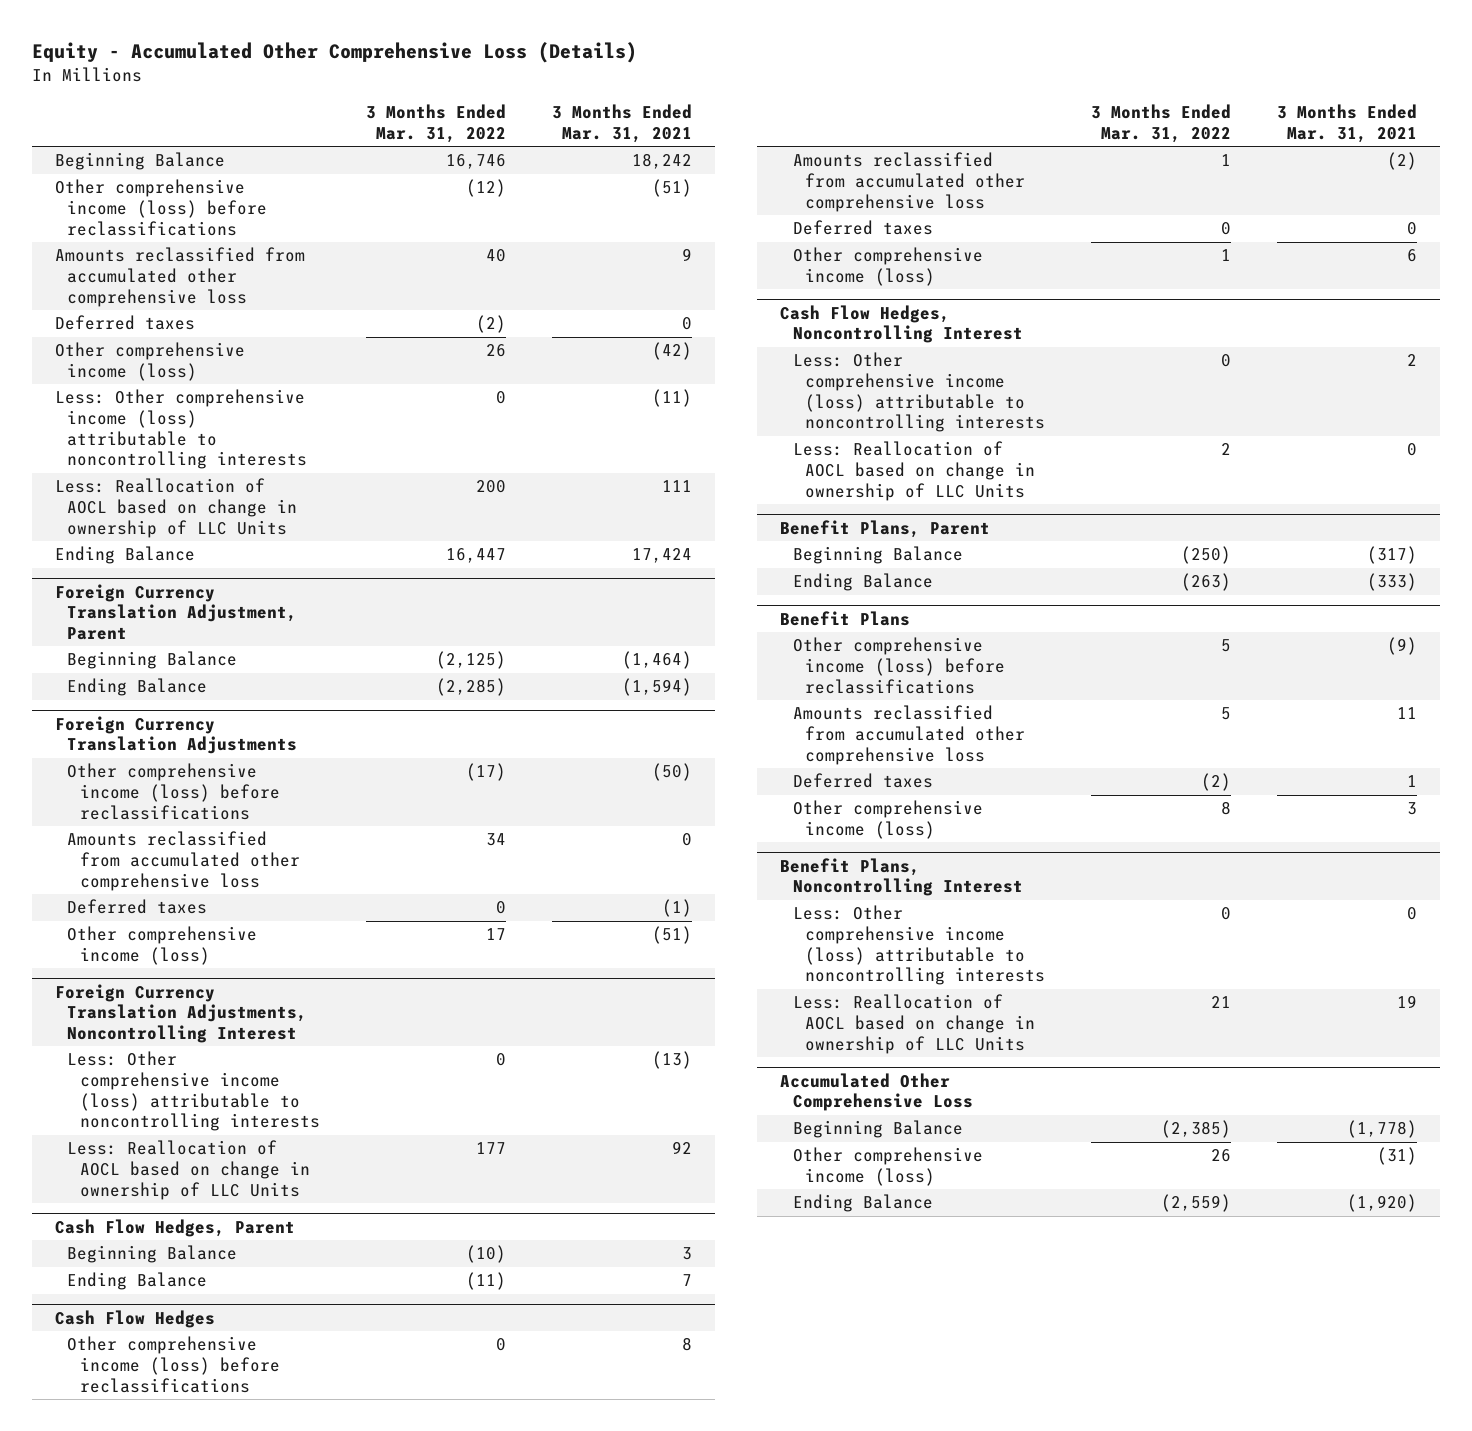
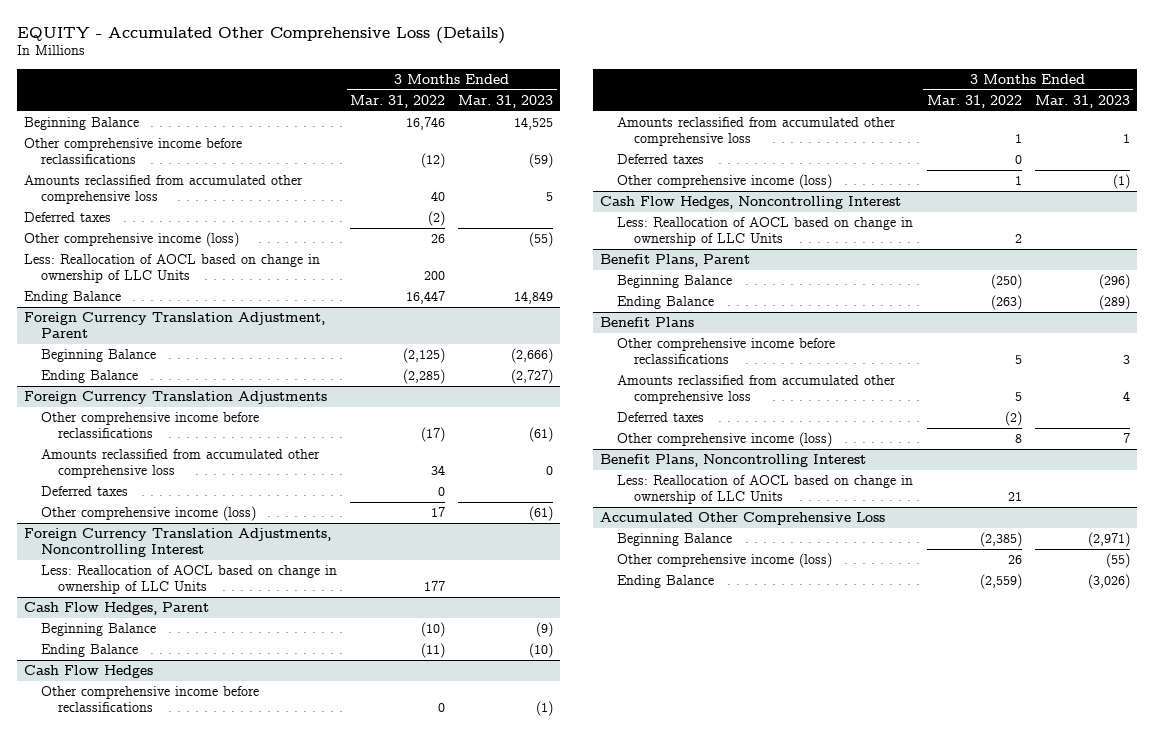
- Equity - Accumulated Other Comprehensive Loss (Details)
+ EQUITY - Accumulated Other Comprehensive Loss (Details)
- | 3 Months Ended Mar. 31, 2022 | 3 Months Ended Mar. 31, 2021
+ | 3 Months Ended Mar. 31, 2022 | 3 Months Ended Mar. 31, 2023
- Other comprehensive income (loss) before reclassifications | (12) | (51)
+ Other comprehensive income before reclassifications | (12) | (59)
- Less: Other comprehensive income (loss) attributable to noncontrolling interests | 0 | (11)
@ Foreign Currency Translation Adjustments
- Other comprehensive income (loss) before reclassifications | (17) | (50)
+ Other comprehensive income before reclassifications | (17) | (61)
@ Foreign Currency Translation Adjustments, Noncontrolling Interest
- Less: Other comprehensive income (loss) attributable to noncontrolling interests | 0 | (13)
@ Cash Flow Hedges
- Other comprehensive income (loss) before reclassifications | 0 | 8
+ Other comprehensive income before reclassifications | 0 | (1)
@ Cash Flow Hedges, Noncontrolling Interest
- Less: Other comprehensive income (loss) attributable to noncontrolling interests | 0 | 2
@ Benefit Plans
- Other comprehensive income (loss) before reclassifications | 5 | (9)
+ Other comprehensive income before reclassifications | 5 | 3
@ Benefit Plans, Noncontrolling Interest
- Less: Other comprehensive income (loss) attributable to noncontrolling interests | 0 | 0

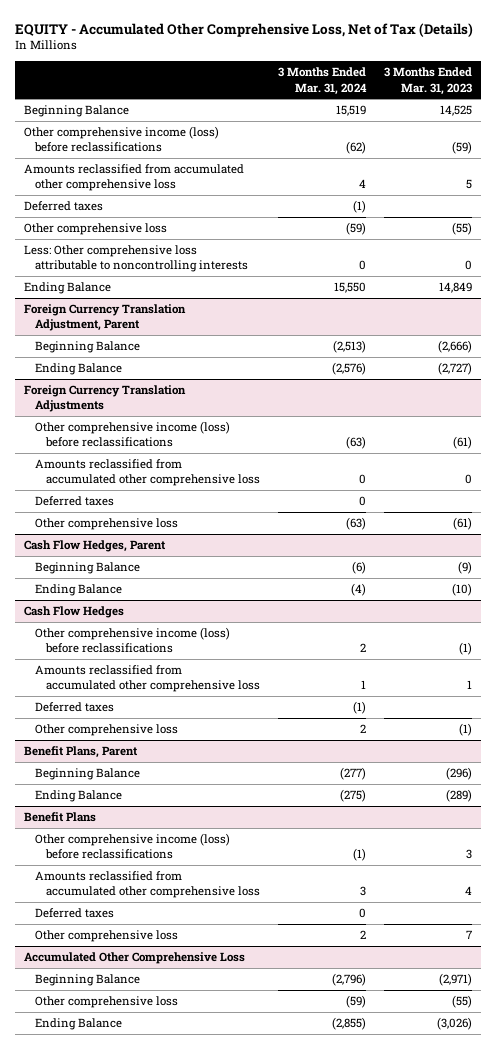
- EQUITY - Accumulated Other Comprehensive Loss (Details)
+ EQUITY - Accumulated Other Comprehensive Loss, Net of Tax (Details)
- | 3 Months Ended Mar. 31, 2022 | 3 Months Ended Mar. 31, 2023
+ | 3 Months Ended Mar. 31, 2024 | 3 Months Ended Mar. 31, 2023
- Other comprehensive income before reclassifications | (12) | (59)
+ Other comprehensive income (loss) before reclassifications | (62) | (59)
- Other comprehensive income (loss) | 26 | (55)
- Less: Reallocation of AOCL based on change in ownership of LLC Units | 200 |
+ Other comprehensive loss | (59) | (55)
+ Less: Other comprehensive loss attributable to noncontrolling interests | 0 | 0
@ Foreign Currency Translation Adjustments
- Other comprehensive income before reclassifications | (17) | (61)
+ Other comprehensive income (loss) before reclassifications | (63) | (61)
- Other comprehensive income (loss) | 17 | (61)
- Foreign Currency Translation Adjustments, Noncontrolling Interest
- Less: Reallocation of AOCL based on change in ownership of LLC Units | 177 |
@ Foreign Currency Translation Adjustments
+ Other comprehensive loss | (63) | (61)
@ Cash Flow Hedges
- Other comprehensive income before reclassifications | 0 | (1)
+ Other comprehensive income (loss) before reclassifications | 2 | (1)
- Other comprehensive income (loss) | 1 | (1)
- Cash Flow Hedges, Noncontrolling Interest
- Less: Reallocation of AOCL based on change in ownership of LLC Units | 2 |
@ Cash Flow Hedges
+ Other comprehensive loss | 2 | (1)
@ Benefit Plans
- Other comprehensive income before reclassifications | 5 | 3
+ Other comprehensive income (loss) before reclassifications | (1) | 3
- Other comprehensive income (loss) | 8 | 7
- Benefit Plans, Noncontrolling Interest
- Less: Reallocation of AOCL based on change in ownership of LLC Units | 21 |
@ Benefit Plans
+ Other comprehensive loss | 2 | 7
@ Accumulated Other Comprehensive Loss
- Other comprehensive income (loss) | 26 | (55)
+ Other comprehensive loss | (59) | (55)

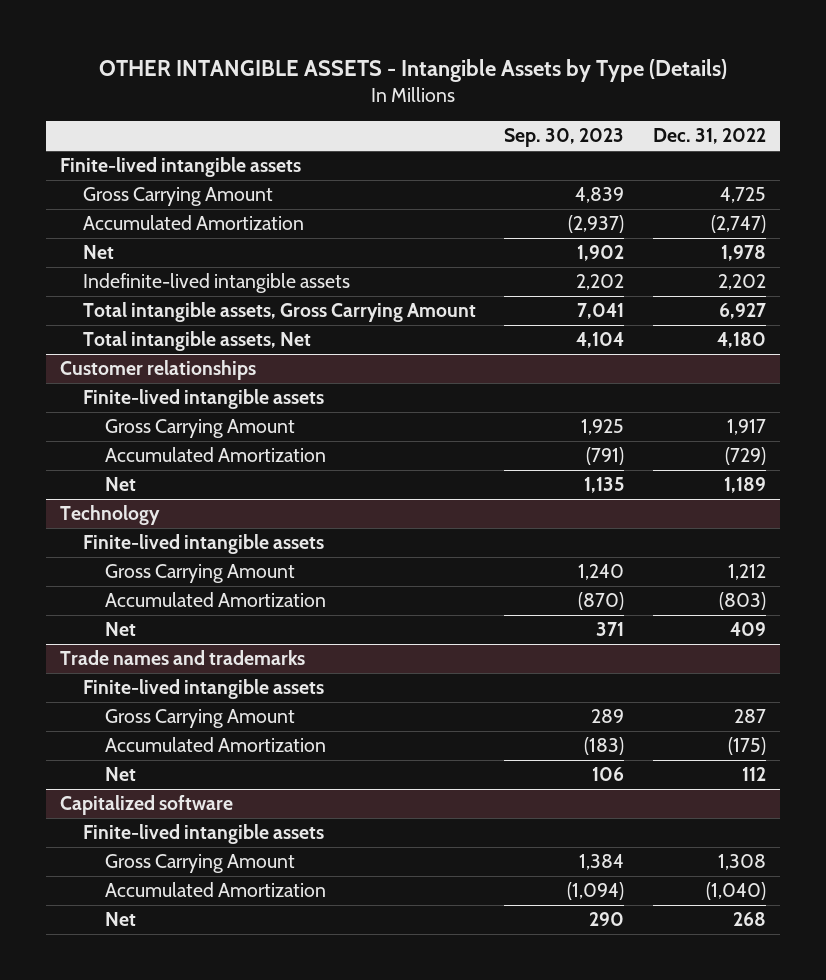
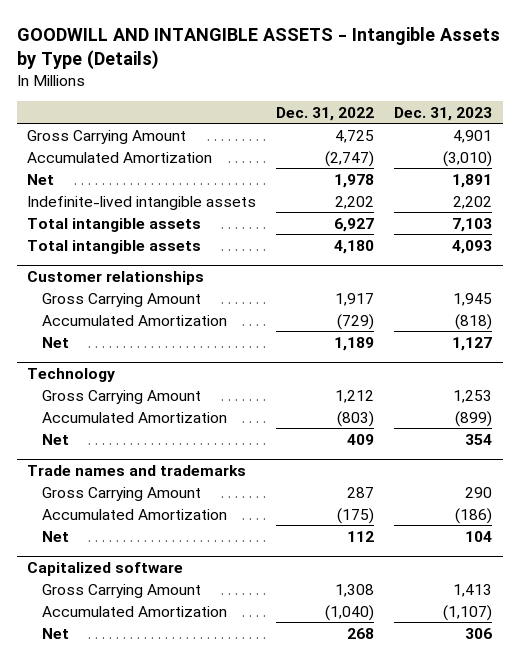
- OTHER INTANGIBLE ASSETS - Intangible Assets by Type (Details)
+ GOODWILL AND INTANGIBLE ASSETS - Intangible Assets by Type (Details)
- | Sep. 30, 2023 | Dec. 31, 2022
+ | Dec. 31, 2022 | Dec. 31, 2023
- Finite-lived intangible assets
- Total intangible assets, Gross Carrying Amount | 7,041 | 6,927
- Total intangible assets, Net | 4,104 | 4,180
+ Total intangible assets | 6,927 | 7,103
+ Total intangible assets | 4,180 | 4,093
@ Customer relationships
- Finite-lived intangible assets
@ Technology
- Finite-lived intangible assets
@ Trade names and trademarks
- Finite-lived intangible assets
@ Capitalized software
- Finite-lived intangible assets

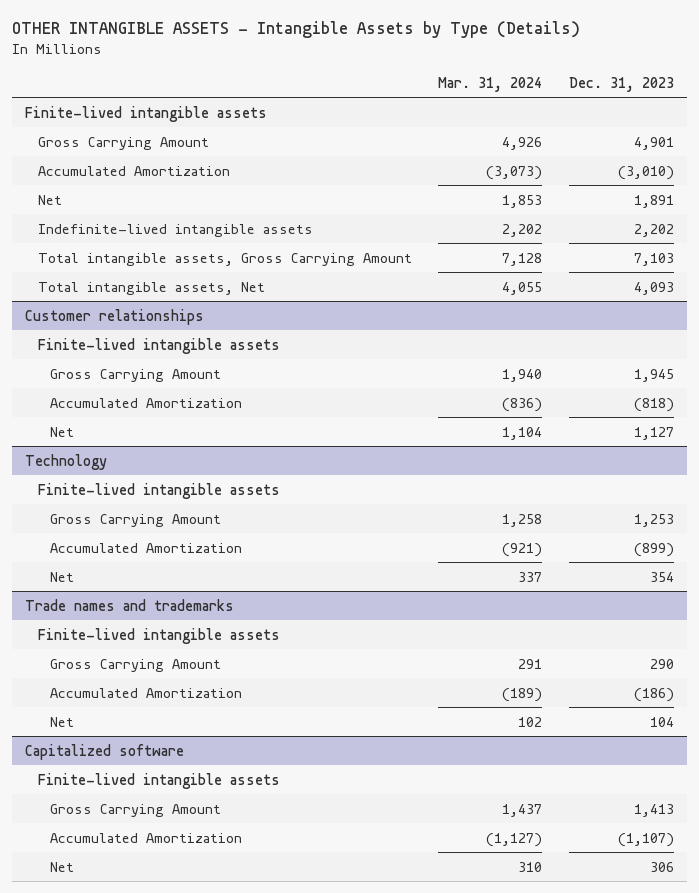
- GOODWILL AND INTANGIBLE ASSETS - Intangible Assets by Type (Details)
+ OTHER INTANGIBLE ASSETS - Intangible Assets by Type (Details)
- | Dec. 31, 2022 | Dec. 31, 2023
+ | Mar. 31, 2024 | Dec. 31, 2023
+ Finite-lived intangible assets
- Total intangible assets | 6,927 | 7,103
- Total intangible assets | 4,180 | 4,093
+ Total intangible assets, Gross Carrying Amount | 7,128 | 7,103
+ Total intangible assets, Net | 4,055 | 4,093
@ Customer relationships
+ Finite-lived intangible assets
@ Technology
+ Finite-lived intangible assets
@ Trade names and trademarks
+ Finite-lived intangible assets
@ Capitalized software
+ Finite-lived intangible assets

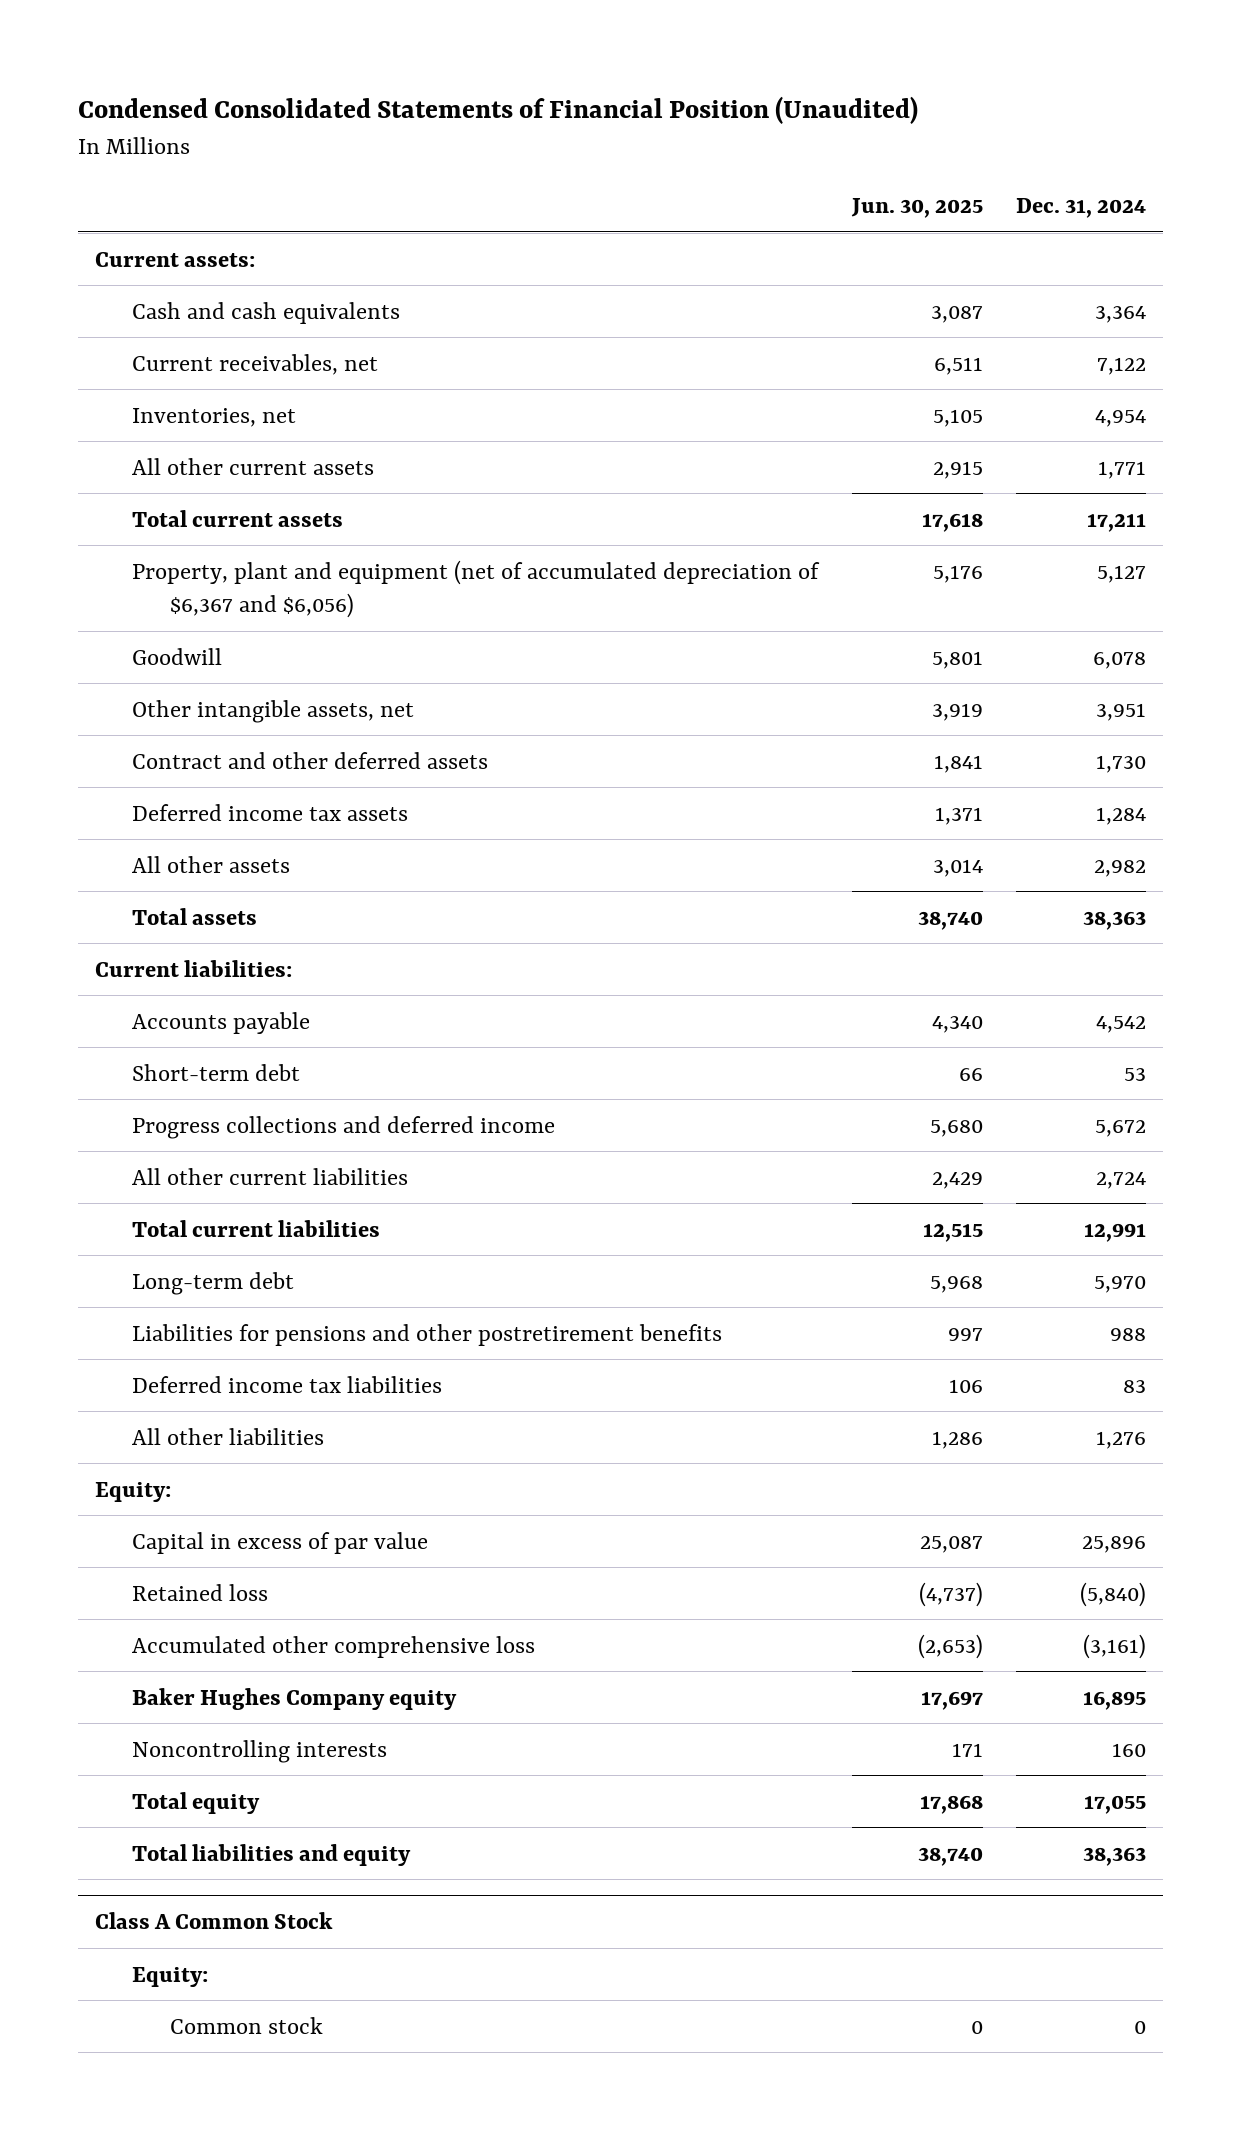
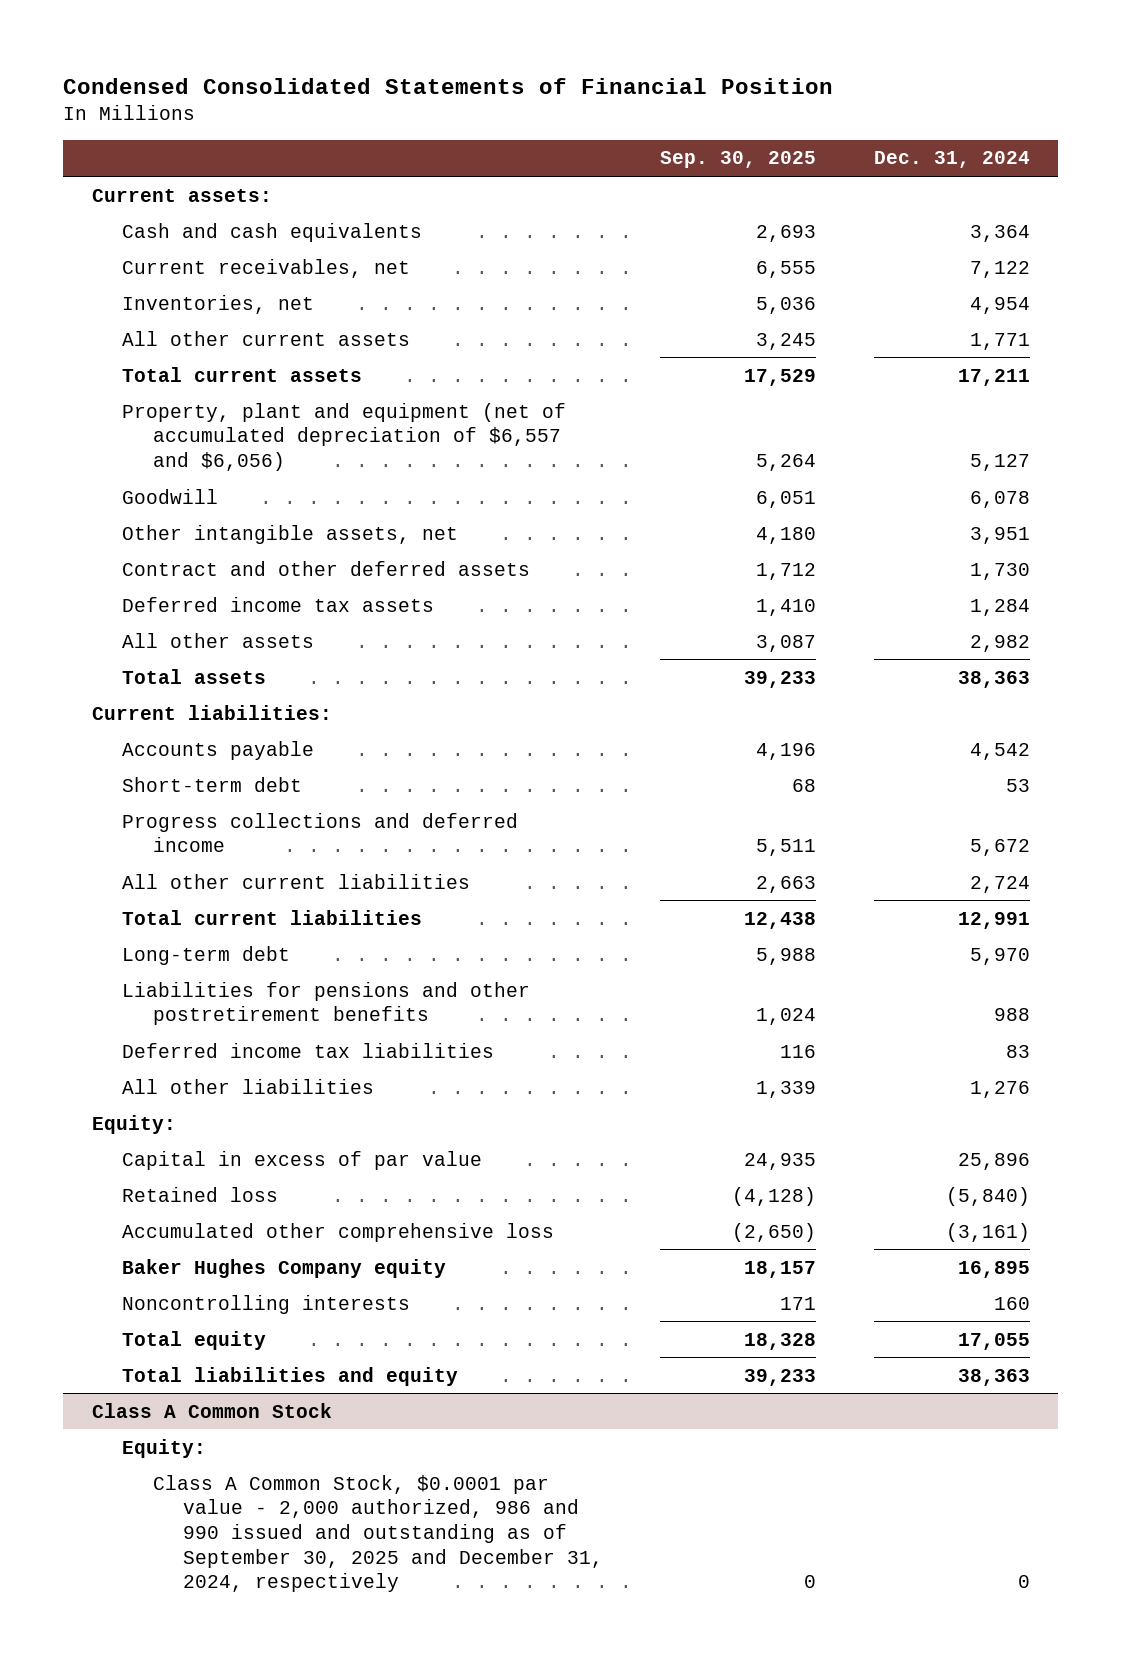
- Condensed Consolidated Statements of Financial Position (Unaudited)
+ Condensed Consolidated Statements of Financial Position
- | Jun. 30, 2025 | Dec. 31, 2024
+ | Sep. 30, 2025 | Dec. 31, 2024
- Property, plant and equipment (net of accumulated depreciation of $6,367 and $6,056) | 5,176 | 5,127
+ Property, plant and equipment (net of accumulated depreciation of $6,557 and $6,056) | 5,264 | 5,127
@ Class A Common Stock
- Common stock | 0 | 0
+ Class A Common Stock, $0.0001 par value - 2,000 authorized, 986 and 990 issued and outstanding as of September 30, 2025 and December 31, 2024, respectively | 0 | 0

